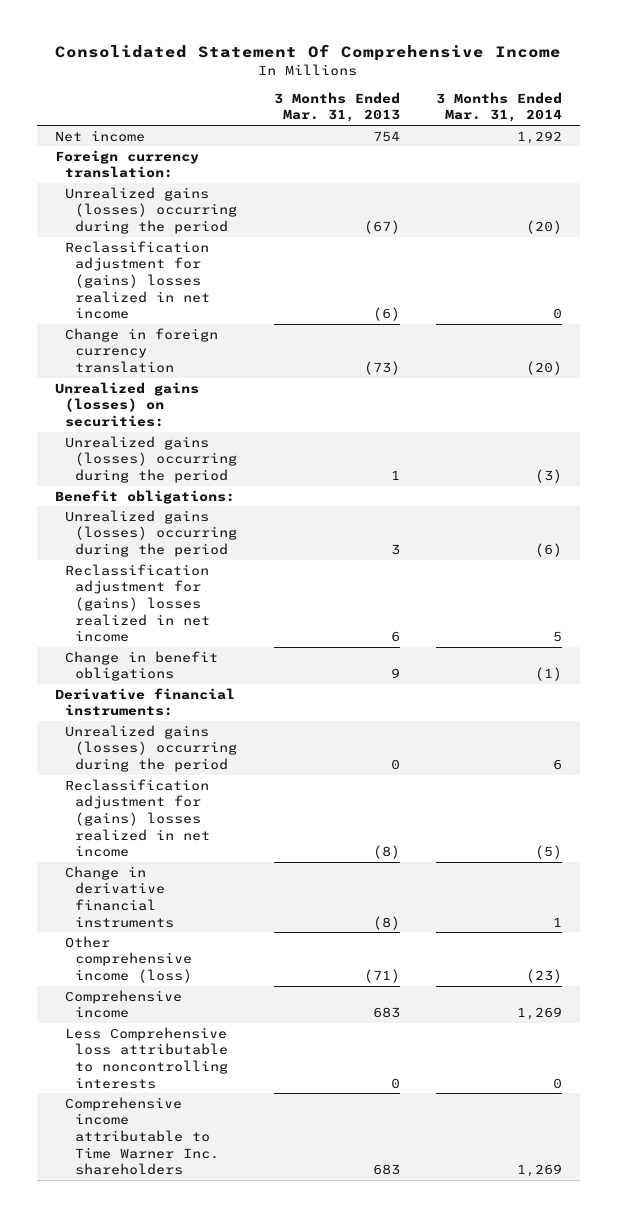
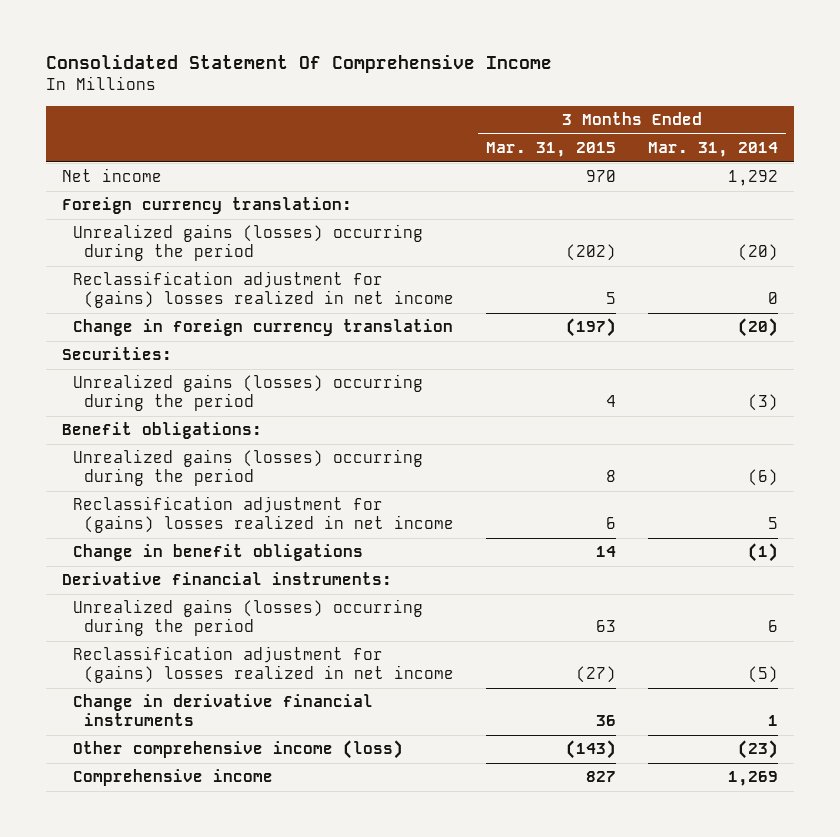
- | 3 Months Ended Mar. 31, 2013 | 3 Months Ended Mar. 31, 2014
+ | 3 Months Ended Mar. 31, 2015 | 3 Months Ended Mar. 31, 2014
- Unrealized gains (losses) on securities:
+ Securities:
- Less Comprehensive loss attributable to noncontrolling interests | 0 | 0
- Comprehensive income attributable to Time Warner Inc. shareholders | 683 | 1,269

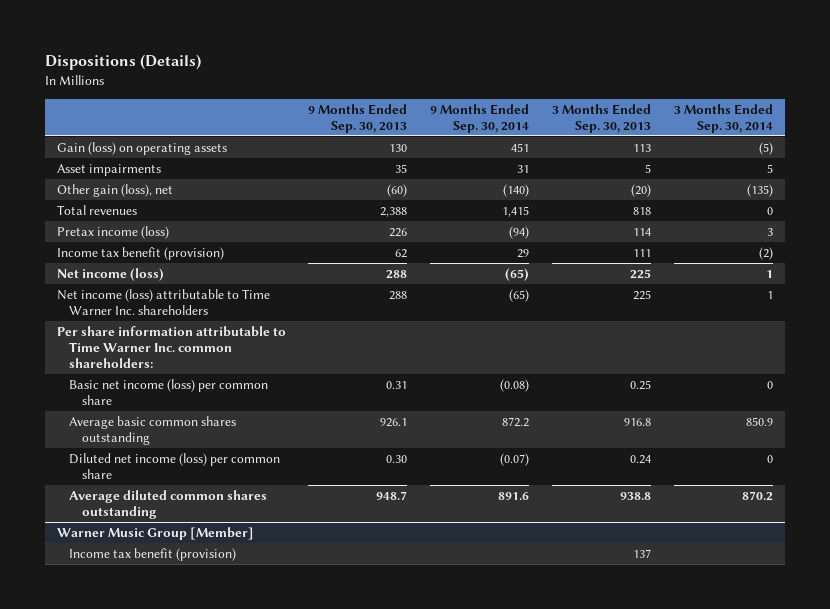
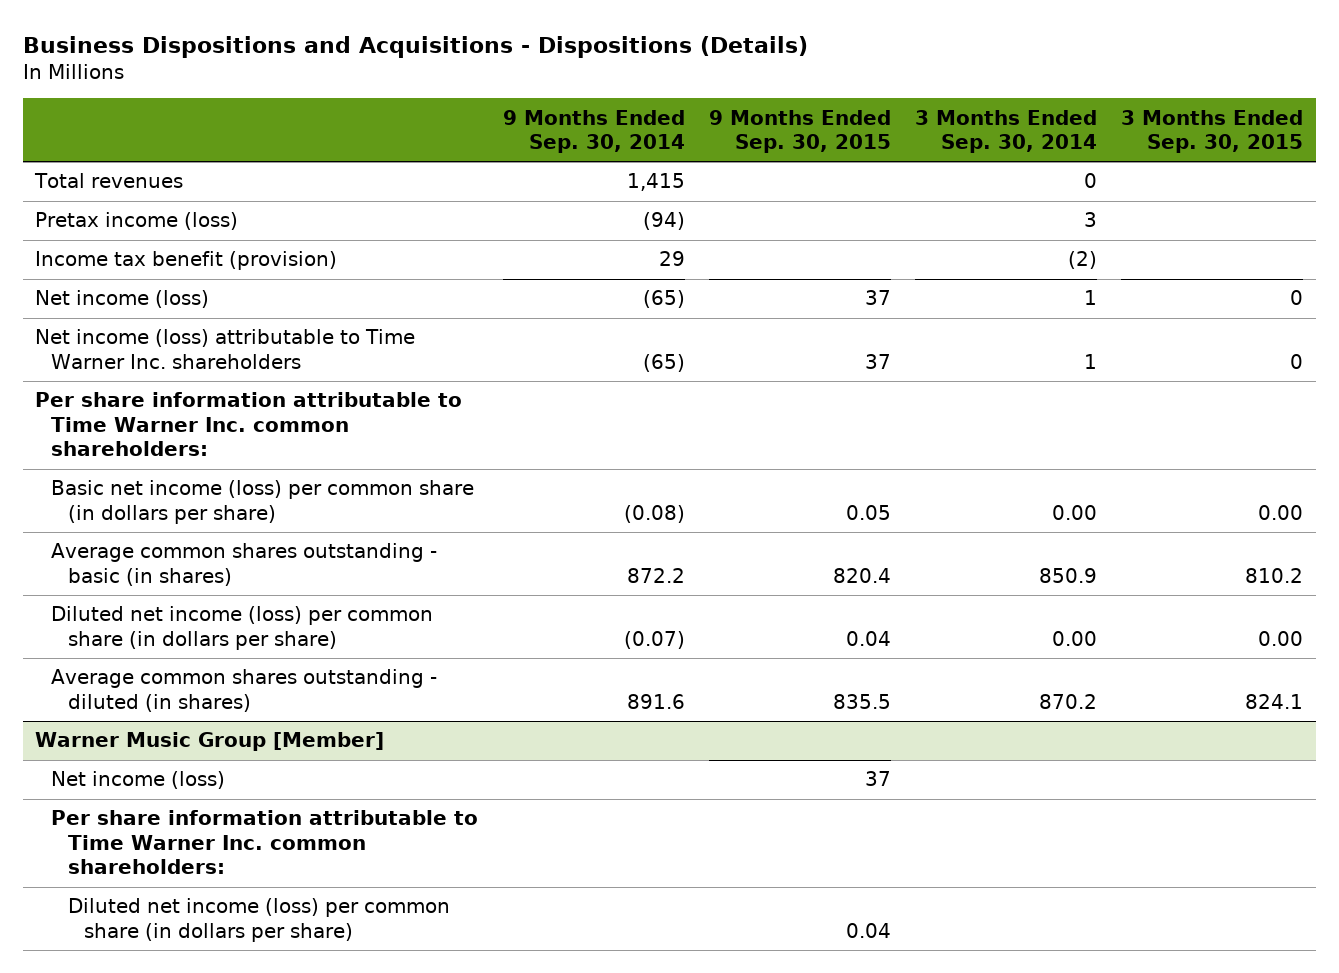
- Dispositions (Details)
+ Business Dispositions and Acquisitions - Dispositions (Details)
- | 9 Months Ended Sep. 30, 2013 | 9 Months Ended Sep. 30, 2014 | 3 Months Ended Sep. 30, 2013 | 3 Months Ended Sep. 30, 2014
+ | 9 Months Ended Sep. 30, 2014 | 9 Months Ended Sep. 30, 2015 | 3 Months Ended Sep. 30, 2014 | 3 Months Ended Sep. 30, 2015
- Gain (loss) on operating assets | 130 | 451 | 113 | (5)
- Asset impairments | 35 | 31 | 5 | 5
- Other gain (loss), net | (60) | (140) | (20) | (135)
- Basic net income (loss) per common share | 0.31 | (0.08) | 0.25 | 0
- Average basic common shares outstanding | 926.1 | 872.2 | 916.8 | 850.9
- Diluted net income (loss) per common share | 0.30 | (0.07) | 0.24 | 0
- Average diluted common shares outstanding | 948.7 | 891.6 | 938.8 | 870.2
+ Basic net income (loss) per common share (in dollars per share) | (0.08) | 0.05 | 0.00 | 0.00
+ Average common shares outstanding - basic (in shares) | 872.2 | 820.4 | 850.9 | 810.2
+ Diluted net income (loss) per common share (in dollars per share) | (0.07) | 0.04 | 0.00 | 0.00
+ Average common shares outstanding - diluted (in shares) | 891.6 | 835.5 | 870.2 | 824.1
@ Warner Music Group [Member]
- Income tax benefit (provision) | | | 137 |
+ Net income (loss) | | 37 | |
+ Per share information attributable to Time Warner Inc. common shareholders:
+ Diluted net income (loss) per common share (in dollars per share) | | 0.04 | |

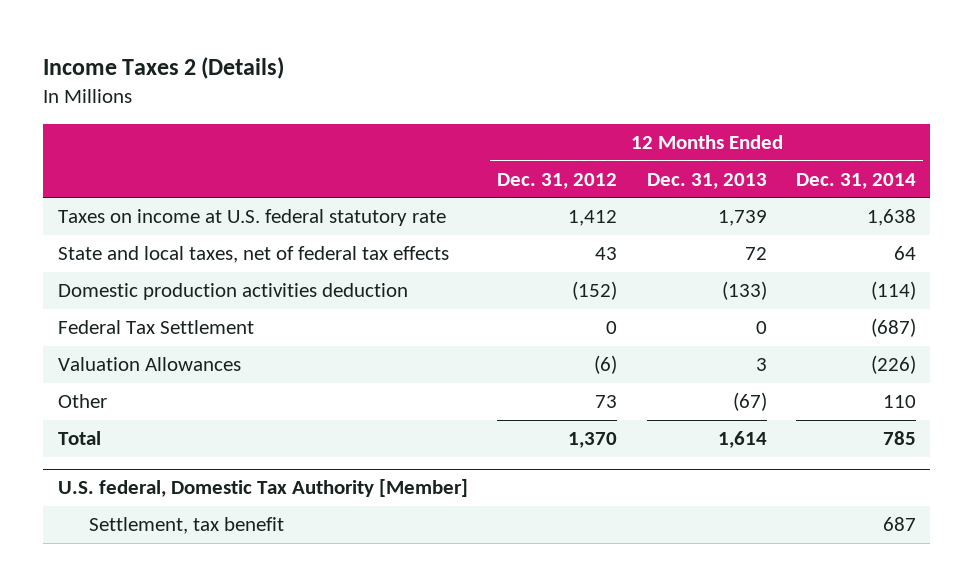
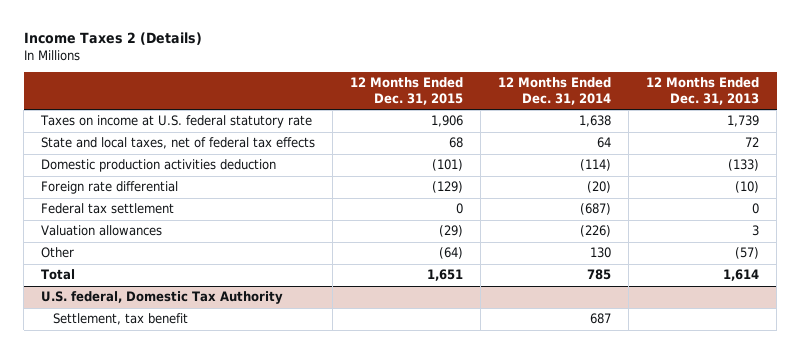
- | 12 Months Ended Dec. 31, 2012 | 12 Months Ended Dec. 31, 2013 | 12 Months Ended Dec. 31, 2014
+ | 12 Months Ended Dec. 31, 2015 | 12 Months Ended Dec. 31, 2014 | 12 Months Ended Dec. 31, 2013
- Federal Tax Settlement | 0 | 0 | (687)
- Valuation Allowances | (6) | 3 | (226)
- Other | 73 | (67) | 110
+ Foreign rate differential | (129) | (20) | (10)
+ Federal tax settlement | 0 | (687) | 0
+ Valuation allowances | (29) | (226) | 3
+ Other | (64) | 130 | (57)
- U.S. federal, Domestic Tax Authority [Member]
+ U.S. federal, Domestic Tax Authority

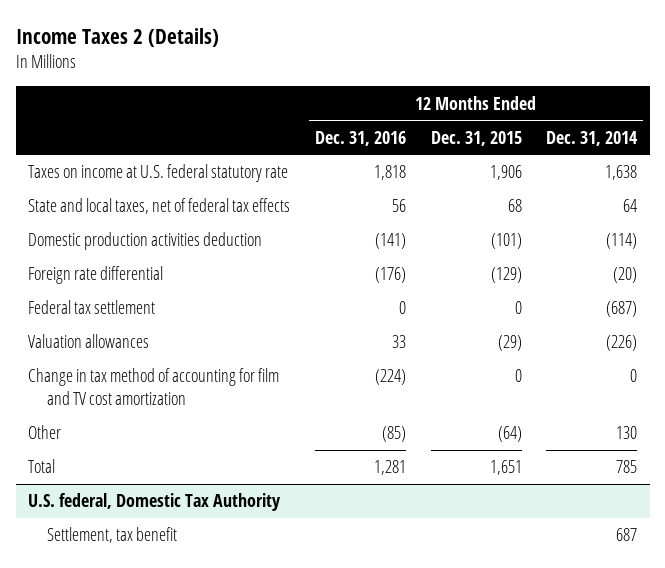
- | 12 Months Ended Dec. 31, 2015 | 12 Months Ended Dec. 31, 2014 | 12 Months Ended Dec. 31, 2013
+ | 12 Months Ended Dec. 31, 2016 | 12 Months Ended Dec. 31, 2015 | 12 Months Ended Dec. 31, 2014
+ Change in tax method of accounting for film and TV cost amortization | (224) | 0 | 0

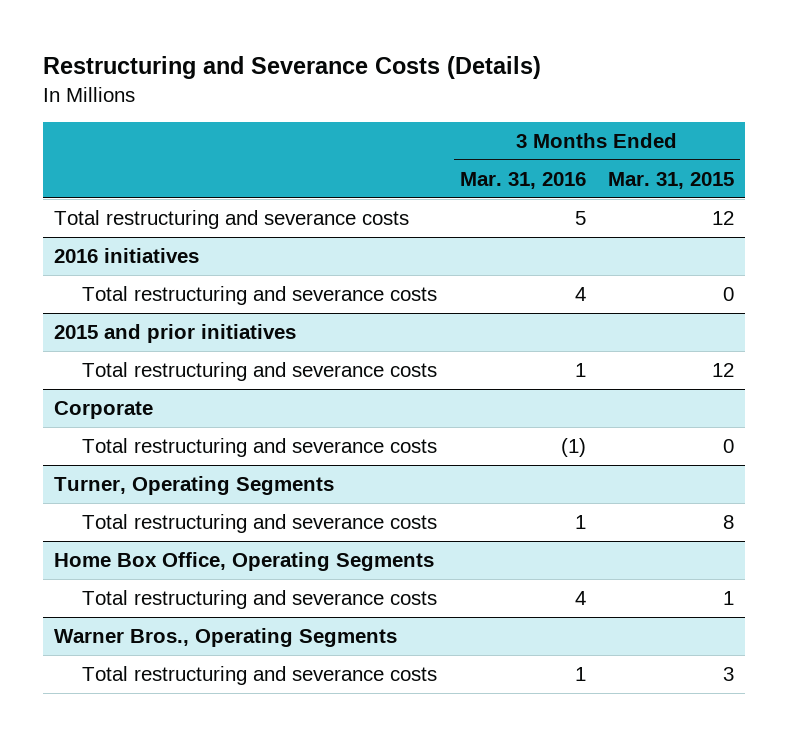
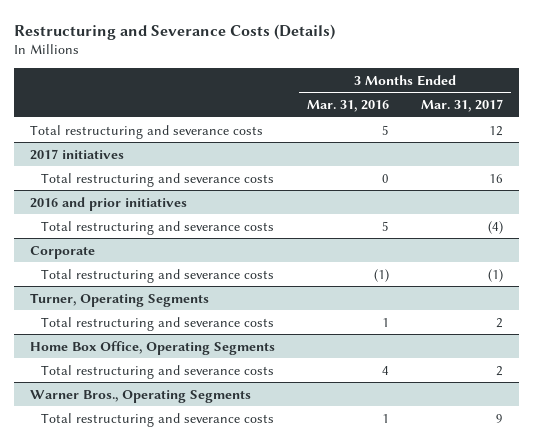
- | 3 Months Ended Mar. 31, 2016 | 3 Months Ended Mar. 31, 2015
+ | 3 Months Ended Mar. 31, 2016 | 3 Months Ended Mar. 31, 2017
- 2016 initiatives
- Total restructuring and severance costs | 4 | 0
- 2015 and prior initiatives
- Total restructuring and severance costs | 1 | 12
+ 2017 initiatives
+ Total restructuring and severance costs | 0 | 16
+ 2016 and prior initiatives
+ Total restructuring and severance costs | 5 | (4)

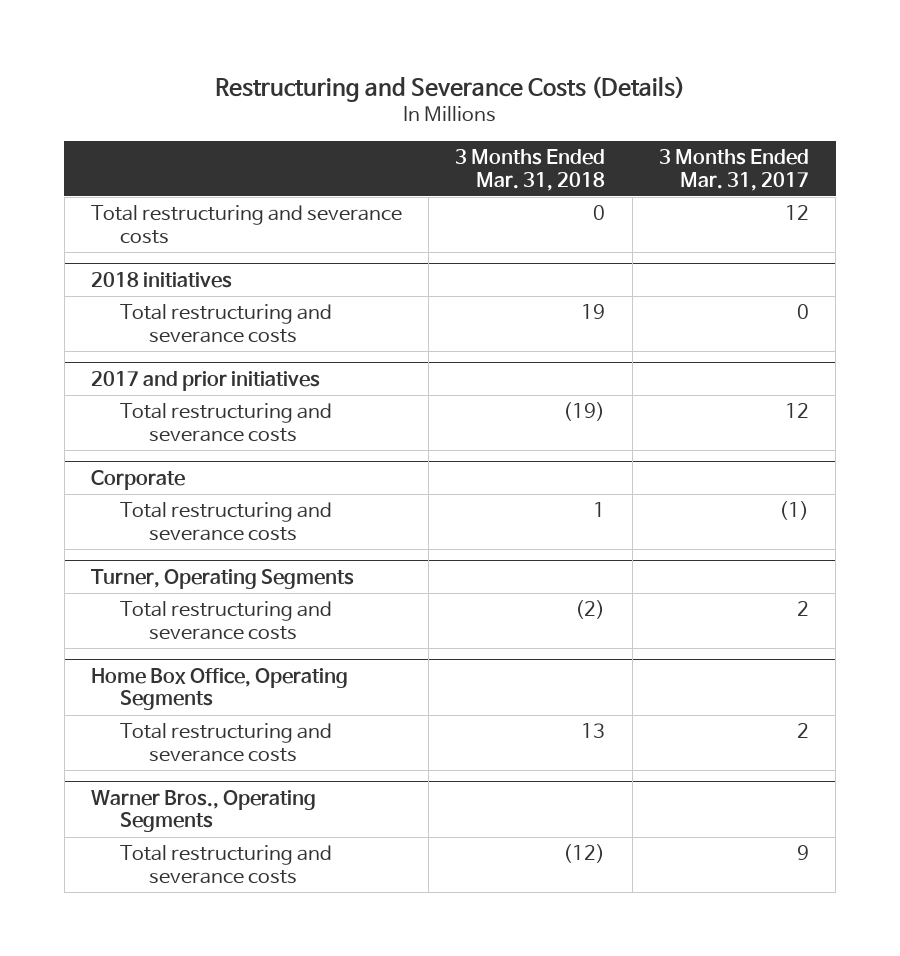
- | 3 Months Ended Mar. 31, 2016 | 3 Months Ended Mar. 31, 2017
+ | 3 Months Ended Mar. 31, 2018 | 3 Months Ended Mar. 31, 2017
- 2017 initiatives
- Total restructuring and severance costs | 0 | 16
- 2016 and prior initiatives
- Total restructuring and severance costs | 5 | (4)
+ 2018 initiatives
+ Total restructuring and severance costs | 19 | 0
+ 2017 and prior initiatives
+ Total restructuring and severance costs | (19) | 12

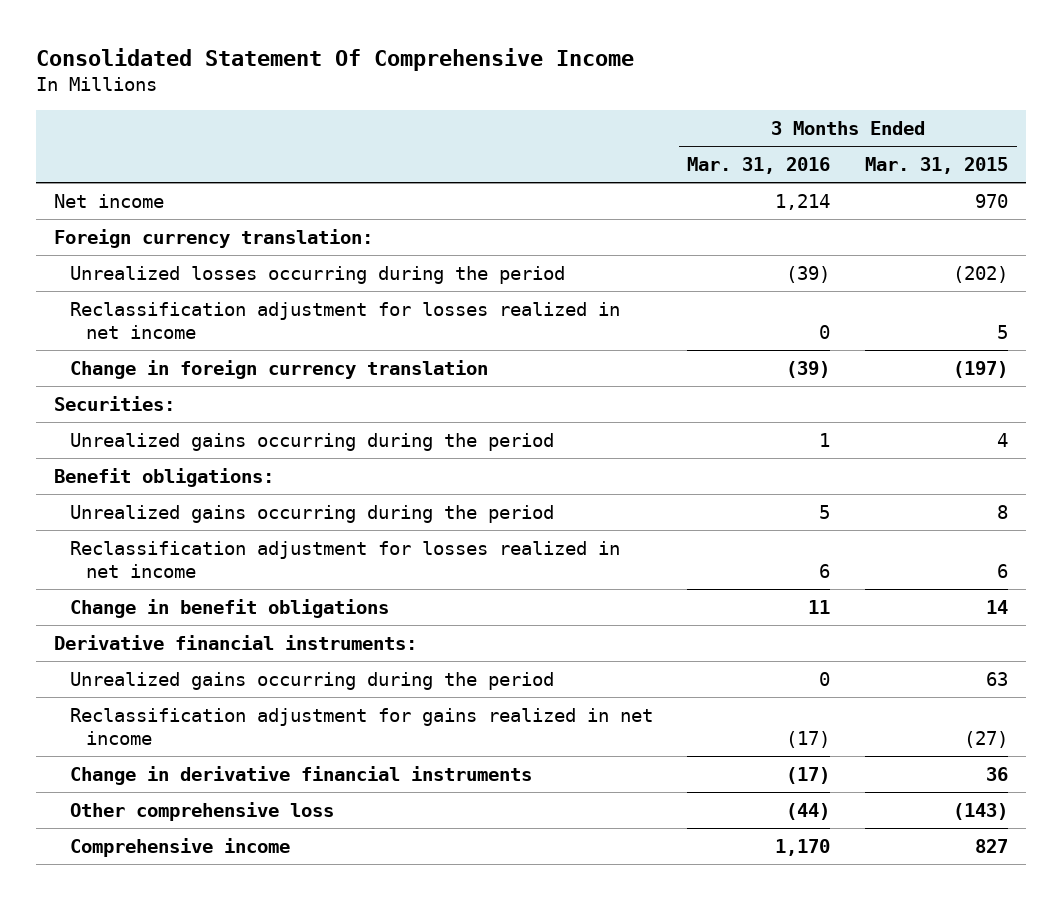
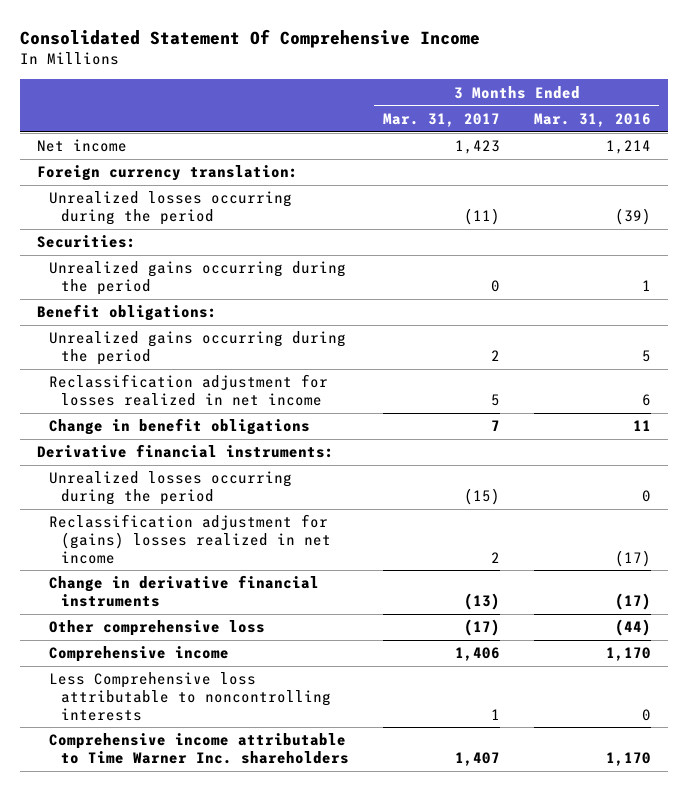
- | 3 Months Ended Mar. 31, 2016 | 3 Months Ended Mar. 31, 2015
+ | 3 Months Ended Mar. 31, 2017 | 3 Months Ended Mar. 31, 2016
- Reclassification adjustment for losses realized in net income | 0 | 5
- Change in foreign currency translation | (39) | (197)
- Unrealized gains occurring during the period | 0 | 63
- Reclassification adjustment for gains realized in net income | (17) | (27)
+ Unrealized losses occurring during the period | (15) | 0
+ Reclassification adjustment for (gains) losses realized in net income | 2 | (17)
+ Less Comprehensive loss attributable to noncontrolling interests | 1 | 0
+ Comprehensive income attributable to Time Warner Inc. shareholders | 1,407 | 1,170

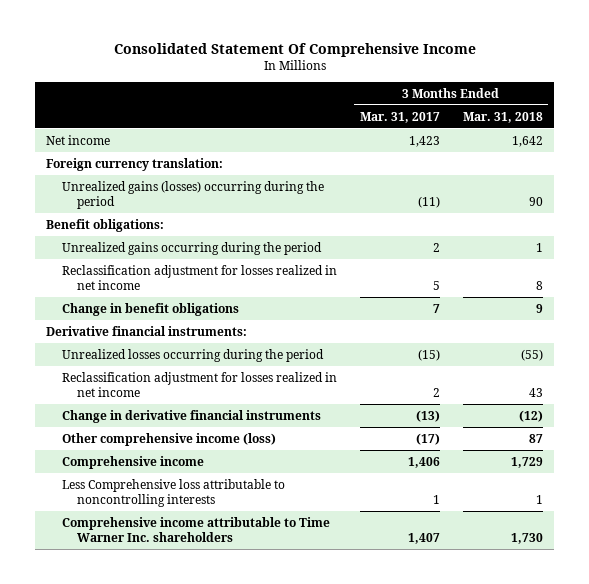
- | 3 Months Ended Mar. 31, 2017 | 3 Months Ended Mar. 31, 2016
+ | 3 Months Ended Mar. 31, 2017 | 3 Months Ended Mar. 31, 2018
- Unrealized losses occurring during the period | (11) | (39)
- Securities:
- Unrealized gains occurring during the period | 0 | 1
+ Unrealized gains (losses) occurring during the period | (11) | 90
- Reclassification adjustment for (gains) losses realized in net income | 2 | (17)
+ Reclassification adjustment for losses realized in net income | 2 | 43
- Other comprehensive loss | (17) | (44)
+ Other comprehensive income (loss) | (17) | 87

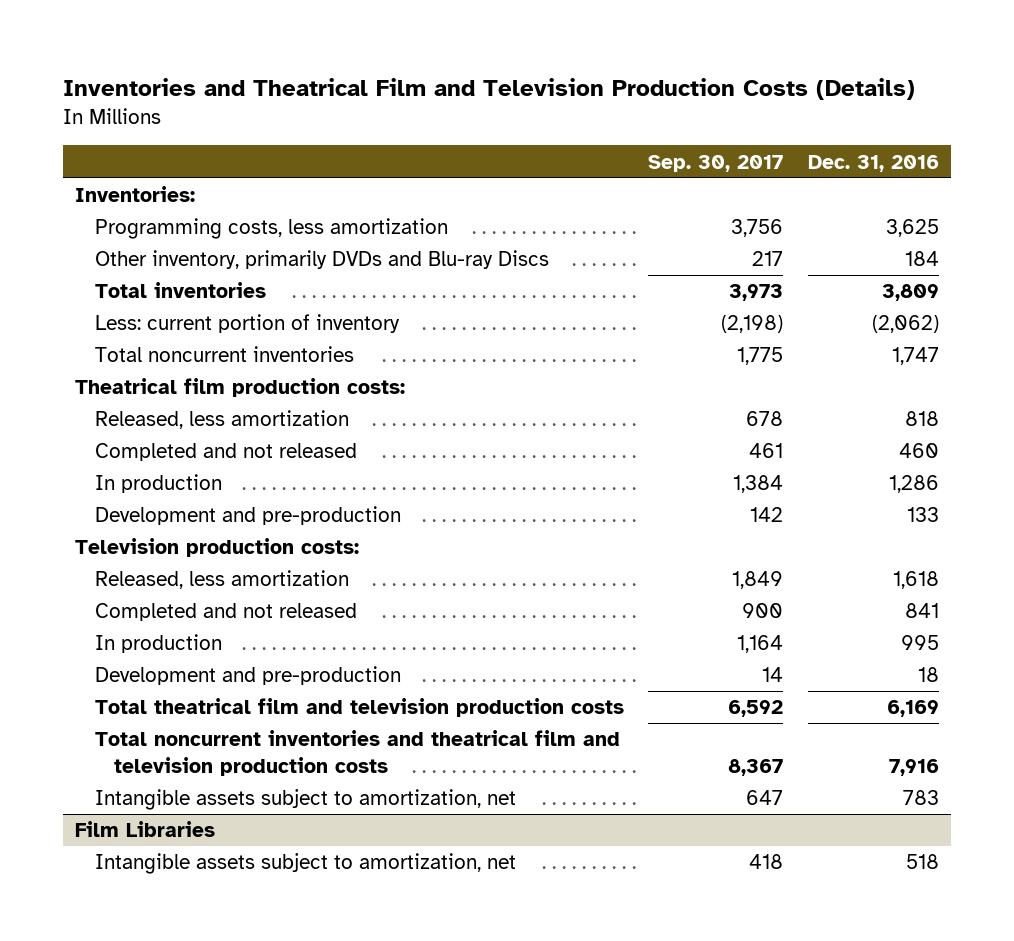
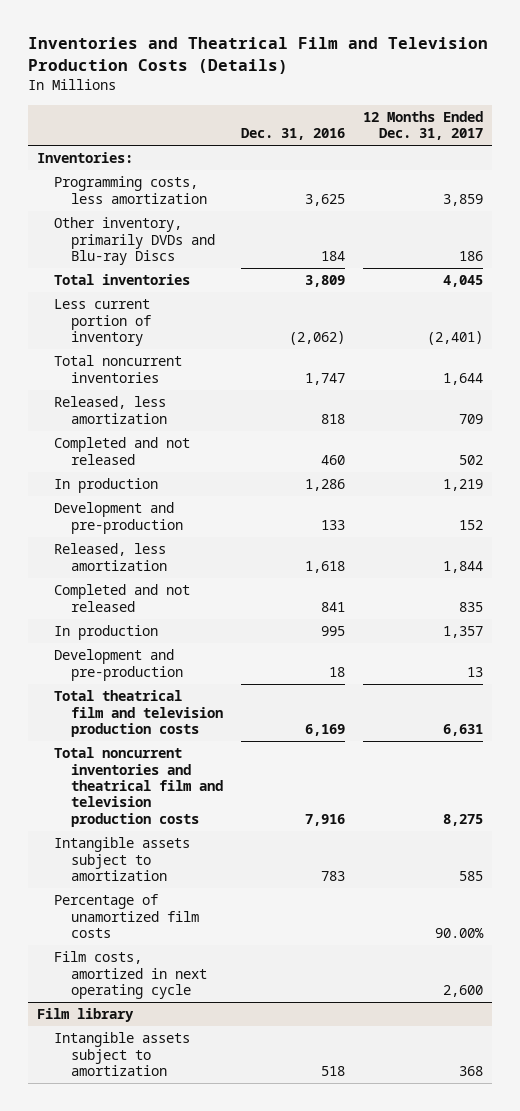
- | Sep. 30, 2017 | Dec. 31, 2016
+ | Dec. 31, 2016 | 12 Months Ended Dec. 31, 2017
- Less: current portion of inventory | (2,198) | (2,062)
+ Less current portion of inventory | (2,062) | (2,401)
- Theatrical film production costs:
- Television production costs:
- Intangible assets subject to amortization, net | 647 | 783
- Film Libraries
- Intangible assets subject to amortization, net | 418 | 518
+ Intangible assets subject to amortization | 783 | 585
+ Percentage of unamortized film costs | | 90.00%
+ Film costs, amortized in next operating cycle | | 2,600
+ Film library
+ Intangible assets subject to amortization | 518 | 368

